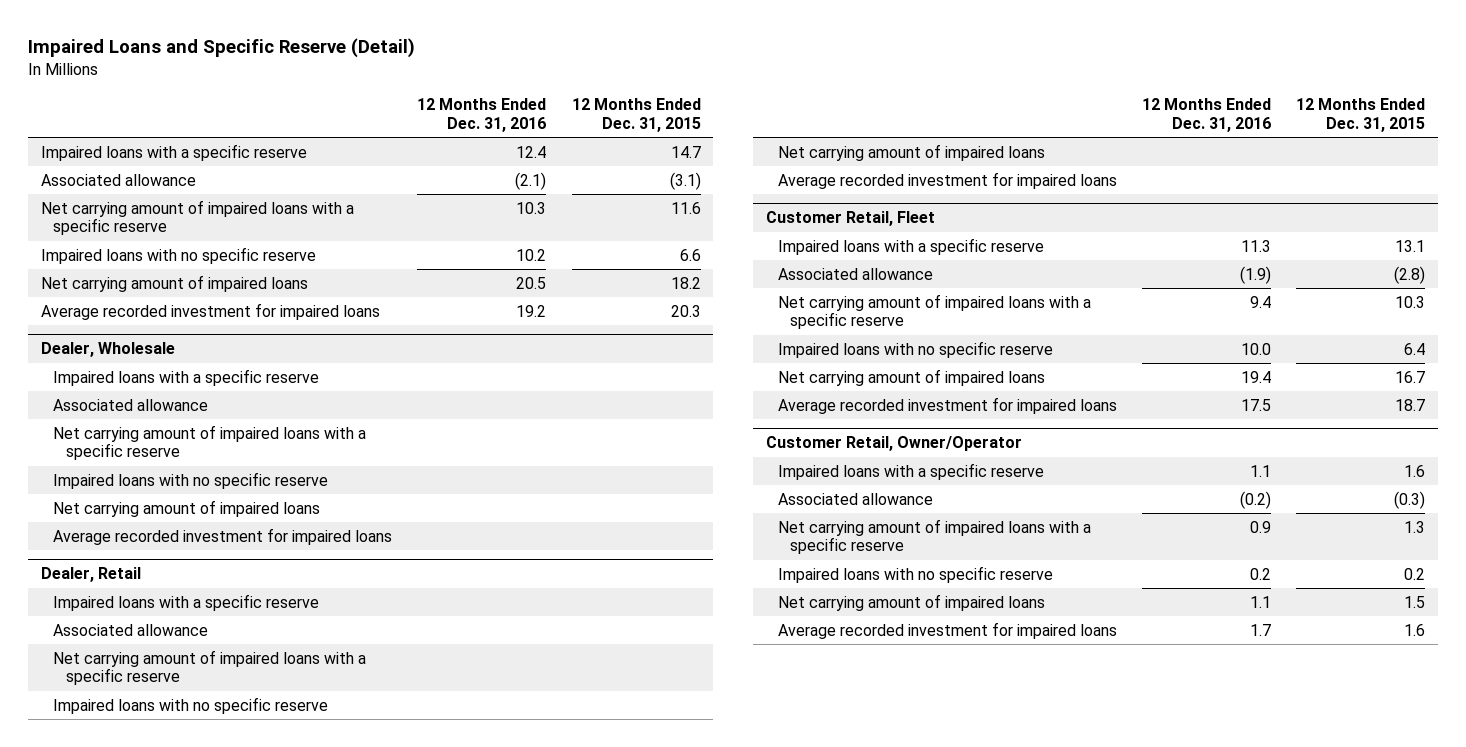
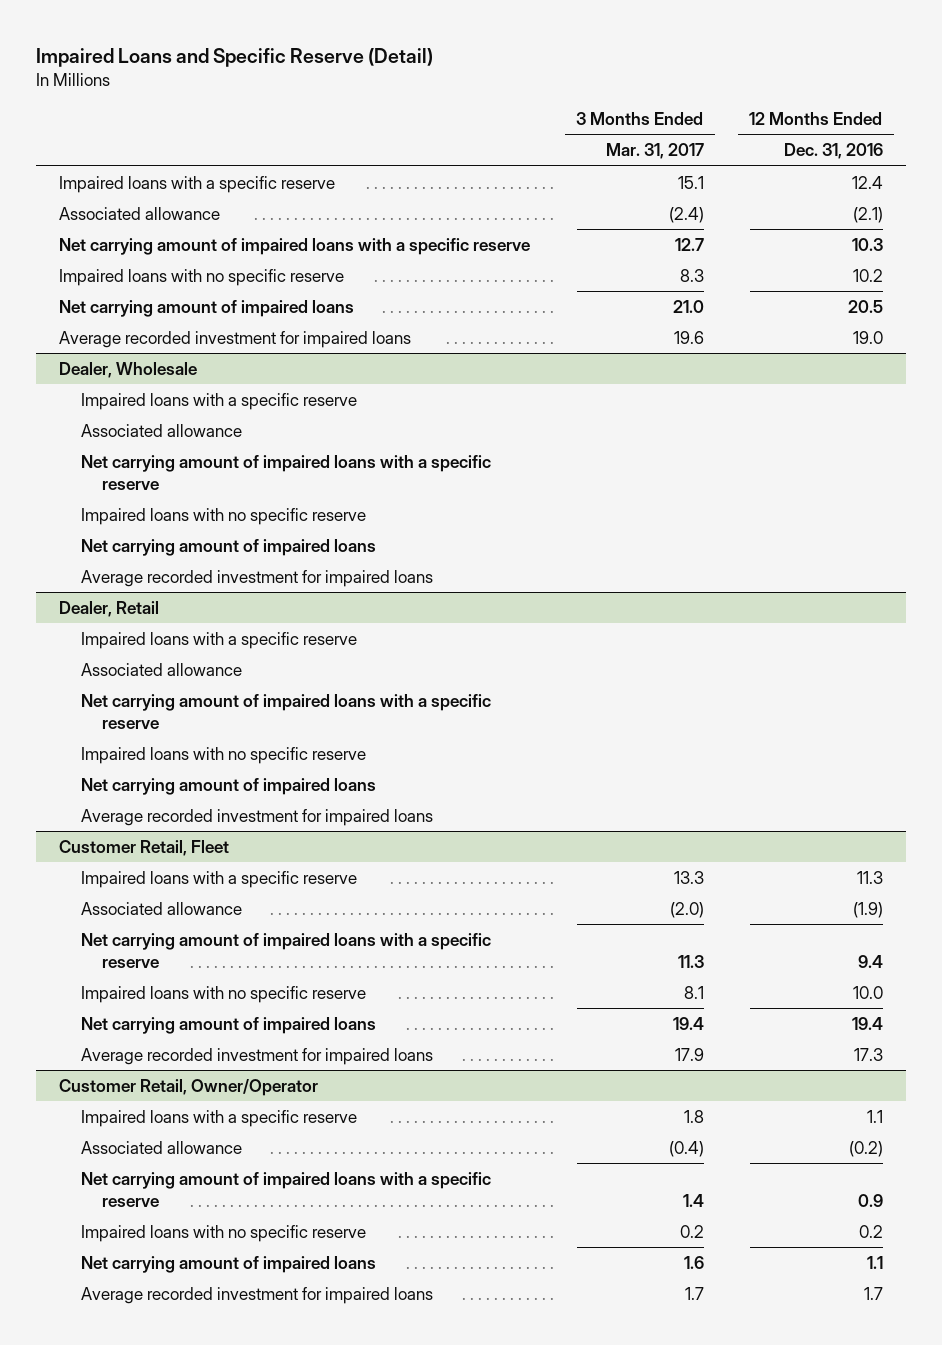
- | 12 Months Ended Dec. 31, 2016 | 12 Months Ended Dec. 31, 2015
+ | 3 Months Ended Mar. 31, 2017 | 12 Months Ended Dec. 31, 2016
- Average recorded investment for impaired loans | 19.2 | 20.3
+ Average recorded investment for impaired loans | 19.6 | 19.0
@ Customer Retail, Fleet
- Average recorded investment for impaired loans | 17.5 | 18.7
+ Average recorded investment for impaired loans | 17.9 | 17.3

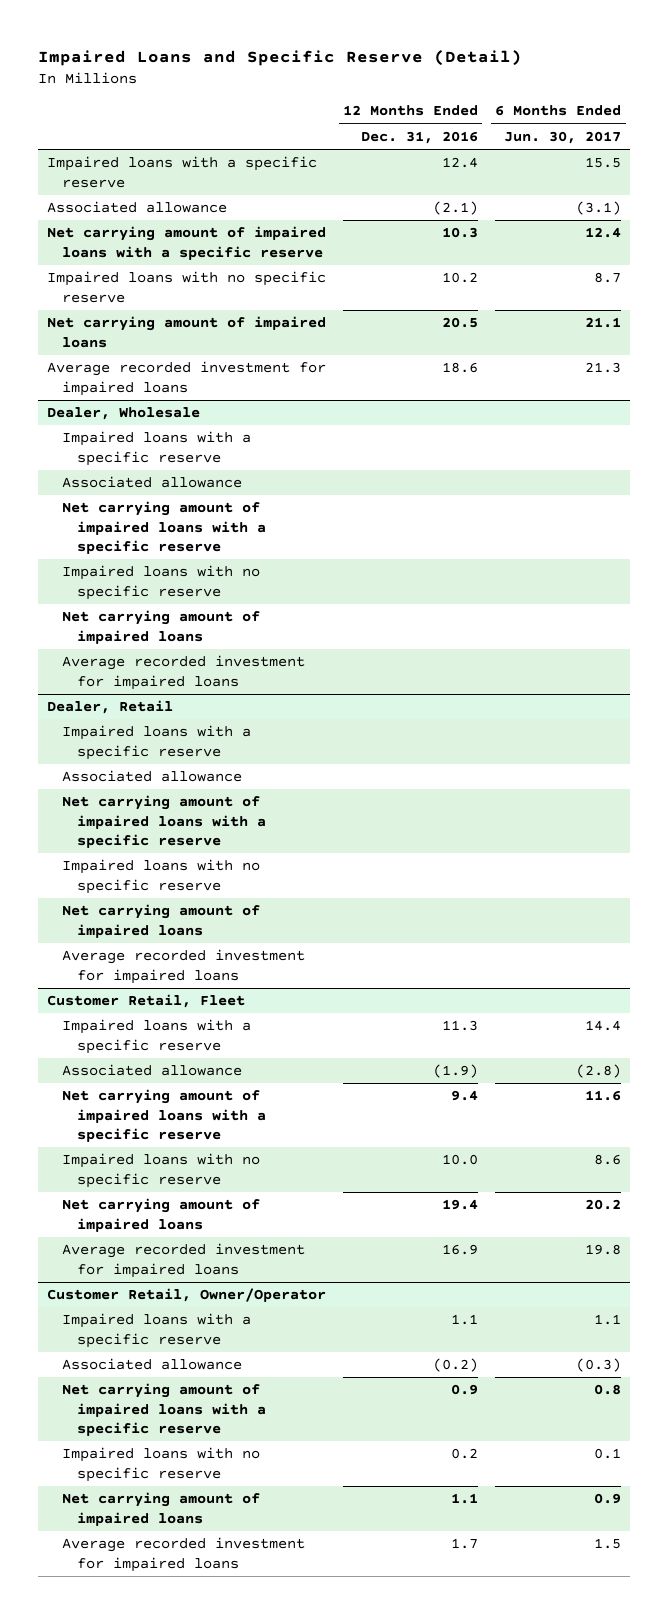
- | 3 Months Ended Mar. 31, 2017 | 12 Months Ended Dec. 31, 2016
+ | 12 Months Ended Dec. 31, 2016 | 6 Months Ended Jun. 30, 2017
- Average recorded investment for impaired loans | 19.6 | 19.0
+ Average recorded investment for impaired loans | 18.6 | 21.3
@ Customer Retail, Fleet
- Average recorded investment for impaired loans | 17.9 | 17.3
+ Average recorded investment for impaired loans | 16.9 | 19.8

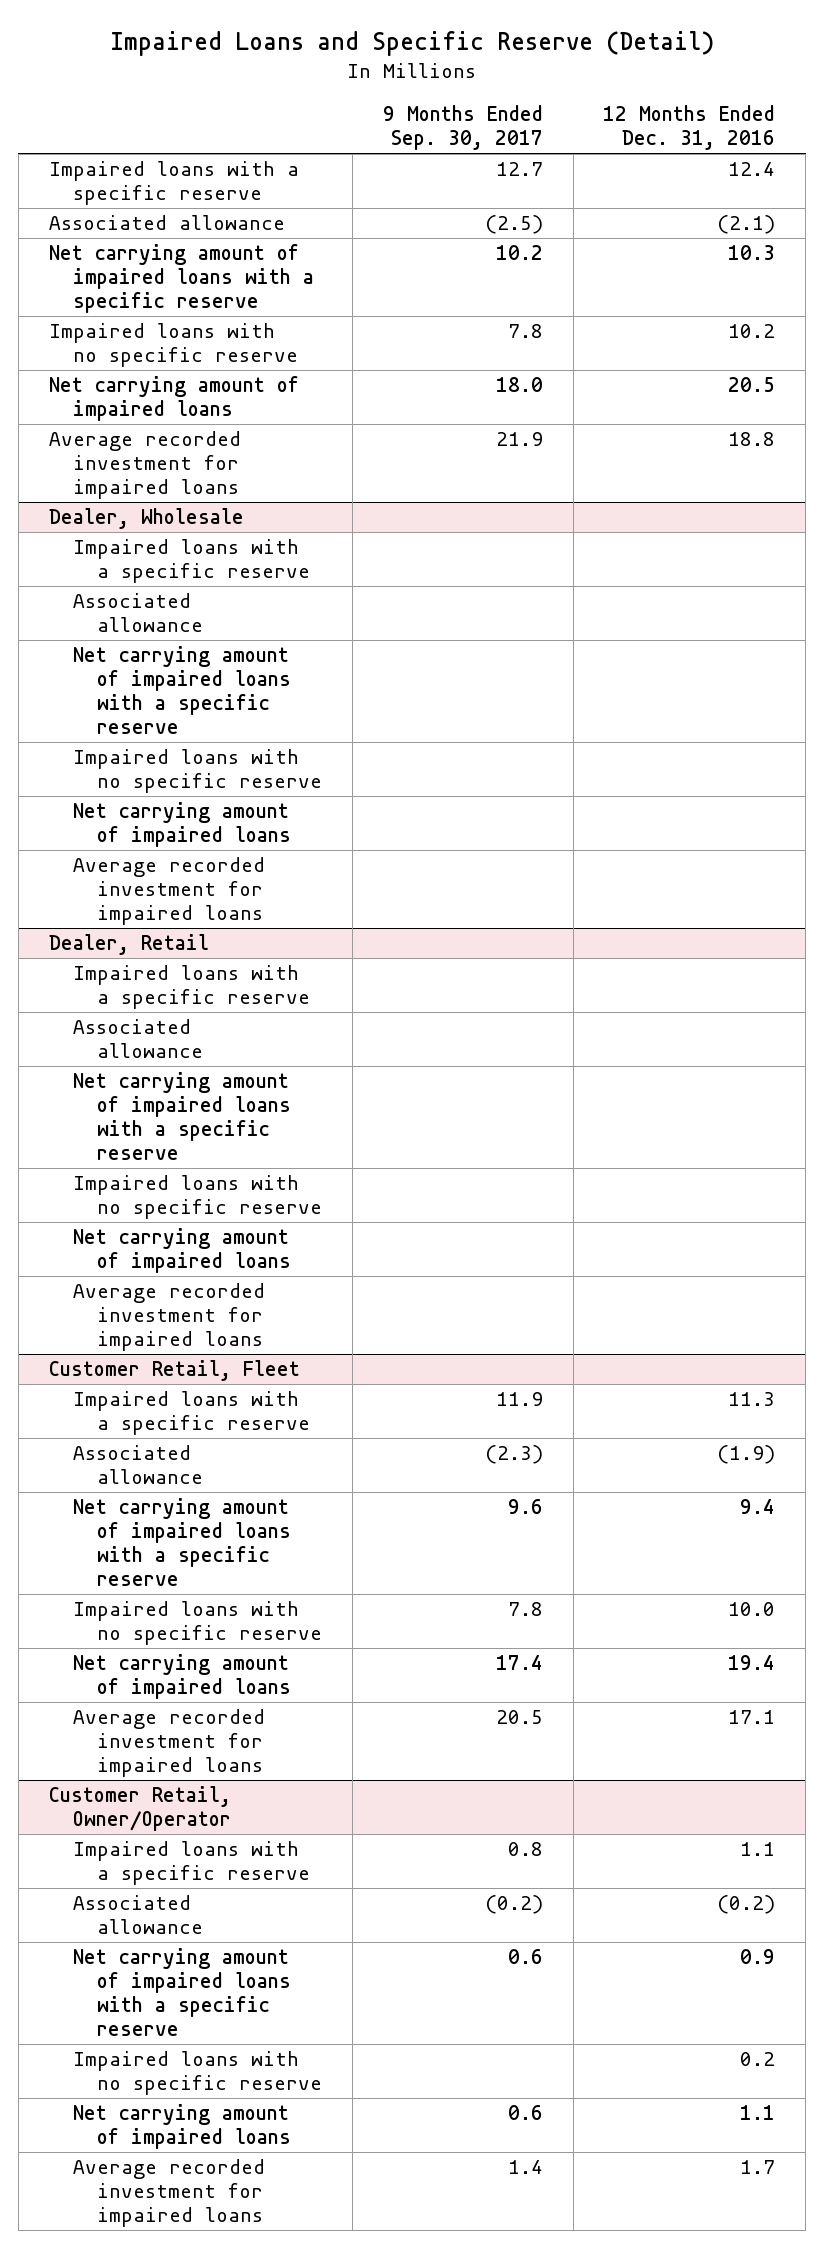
- | 12 Months Ended Dec. 31, 2016 | 6 Months Ended Jun. 30, 2017
+ | 9 Months Ended Sep. 30, 2017 | 12 Months Ended Dec. 31, 2016
- Average recorded investment for impaired loans | 18.6 | 21.3
+ Average recorded investment for impaired loans | 21.9 | 18.8
@ Customer Retail, Fleet
- Average recorded investment for impaired loans | 16.9 | 19.8
+ Average recorded investment for impaired loans | 20.5 | 17.1

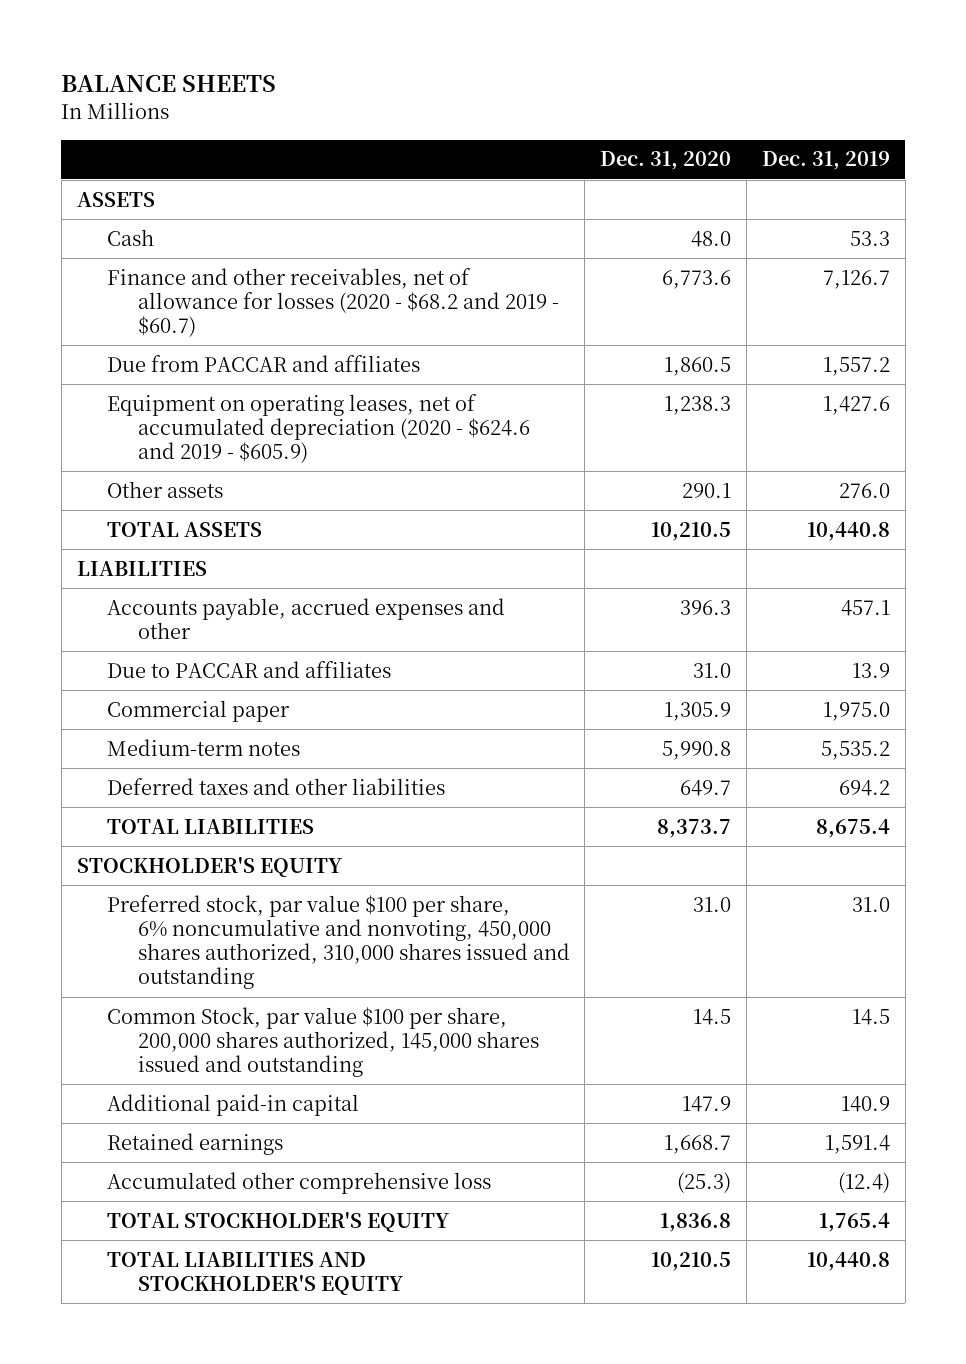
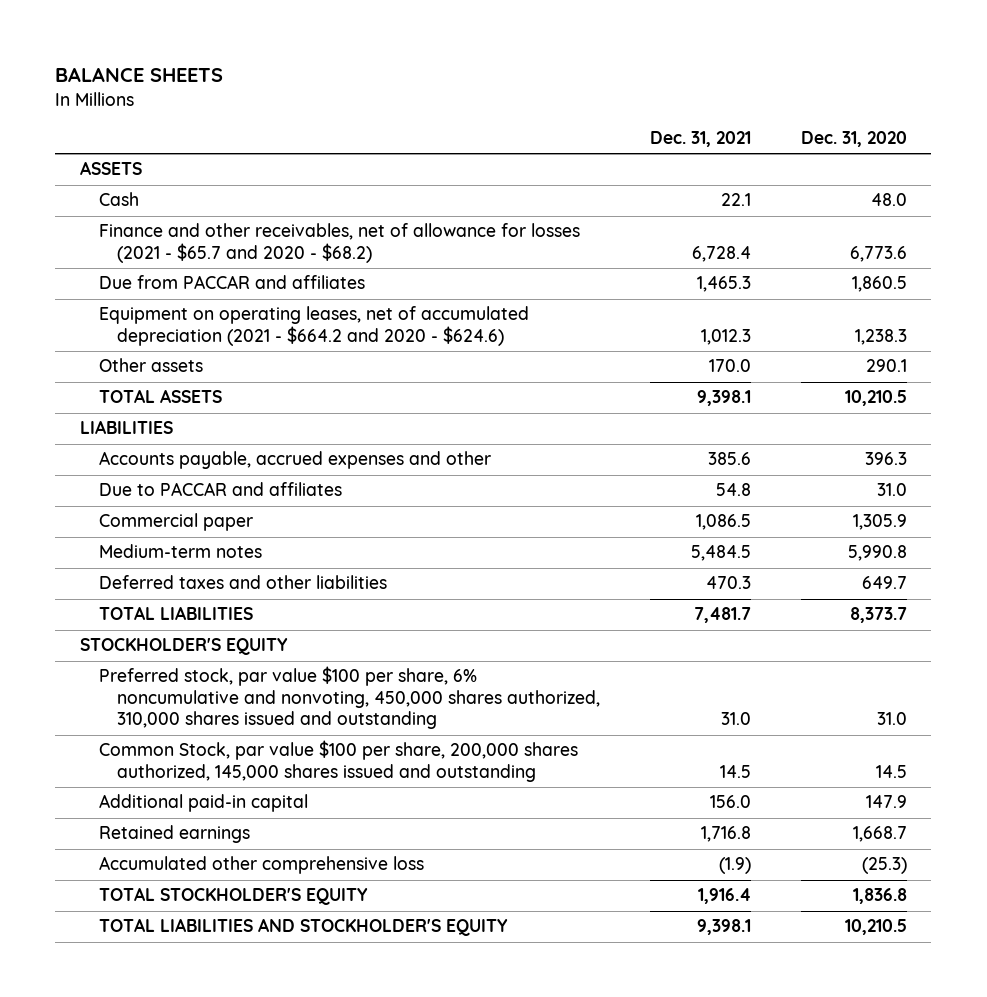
- | Dec. 31, 2020 | Dec. 31, 2019
+ | Dec. 31, 2021 | Dec. 31, 2020
- Finance and other receivables, net of allowance for losses (2020 - $68.2 and 2019 - $60.7) | 6,773.6 | 7,126.7
+ Finance and other receivables, net of allowance for losses (2021 - $65.7 and 2020 - $68.2) | 6,728.4 | 6,773.6
- Equipment on operating leases, net of accumulated depreciation (2020 - $624.6 and 2019 - $605.9) | 1,238.3 | 1,427.6
+ Equipment on operating leases, net of accumulated depreciation (2021 - $664.2 and 2020 - $624.6) | 1,012.3 | 1,238.3

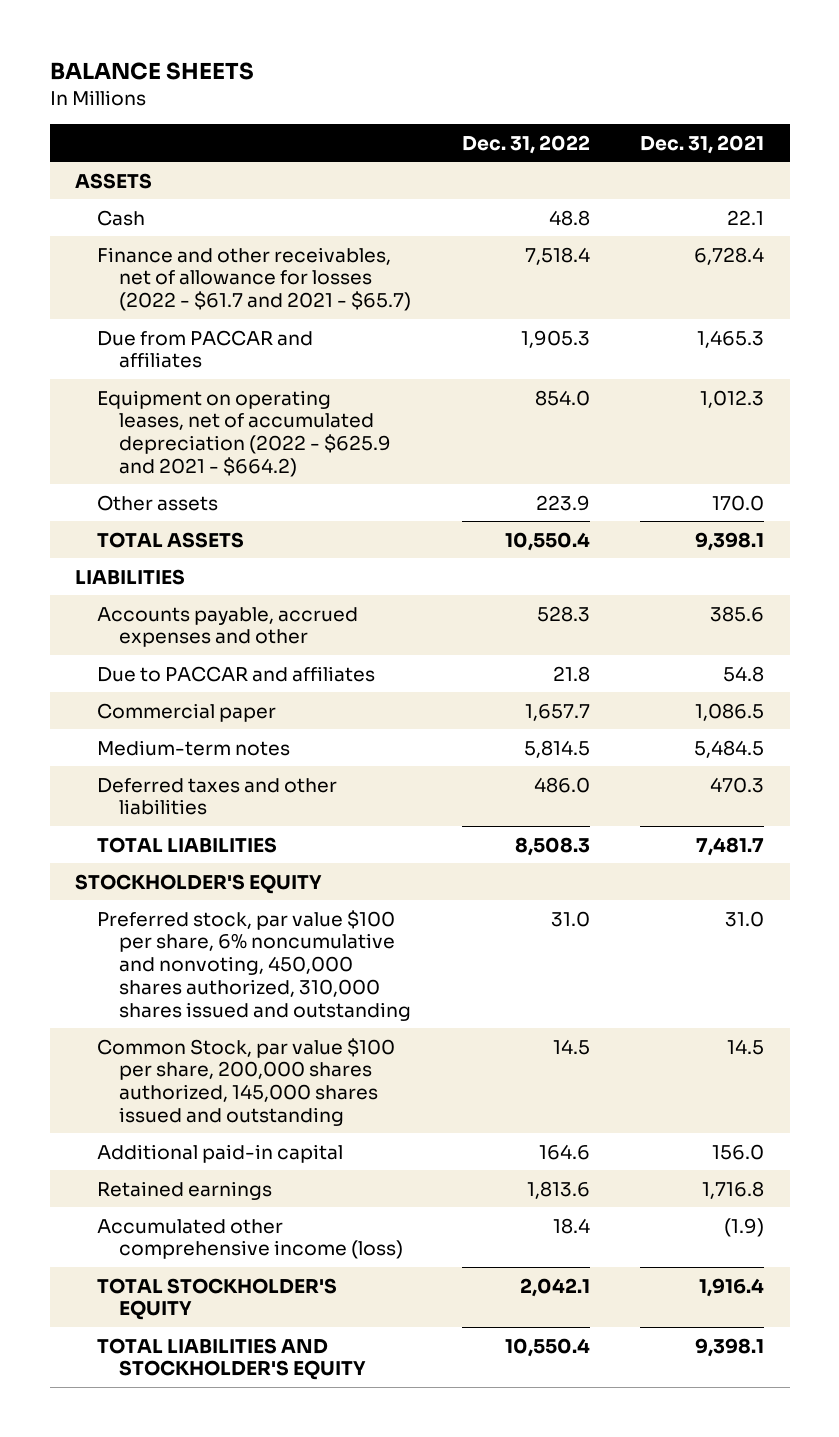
- | Dec. 31, 2021 | Dec. 31, 2020
+ | Dec. 31, 2022 | Dec. 31, 2021
- Finance and other receivables, net of allowance for losses (2021 - $65.7 and 2020 - $68.2) | 6,728.4 | 6,773.6
+ Finance and other receivables, net of allowance for losses (2022 - $61.7 and 2021 - $65.7) | 7,518.4 | 6,728.4
- Equipment on operating leases, net of accumulated depreciation (2021 - $664.2 and 2020 - $624.6) | 1,012.3 | 1,238.3
+ Equipment on operating leases, net of accumulated depreciation (2022 - $625.9 and 2021 - $664.2) | 854.0 | 1,012.3
- Accumulated other comprehensive loss | (1.9) | (25.3)
+ Accumulated other comprehensive income (loss) | 18.4 | (1.9)

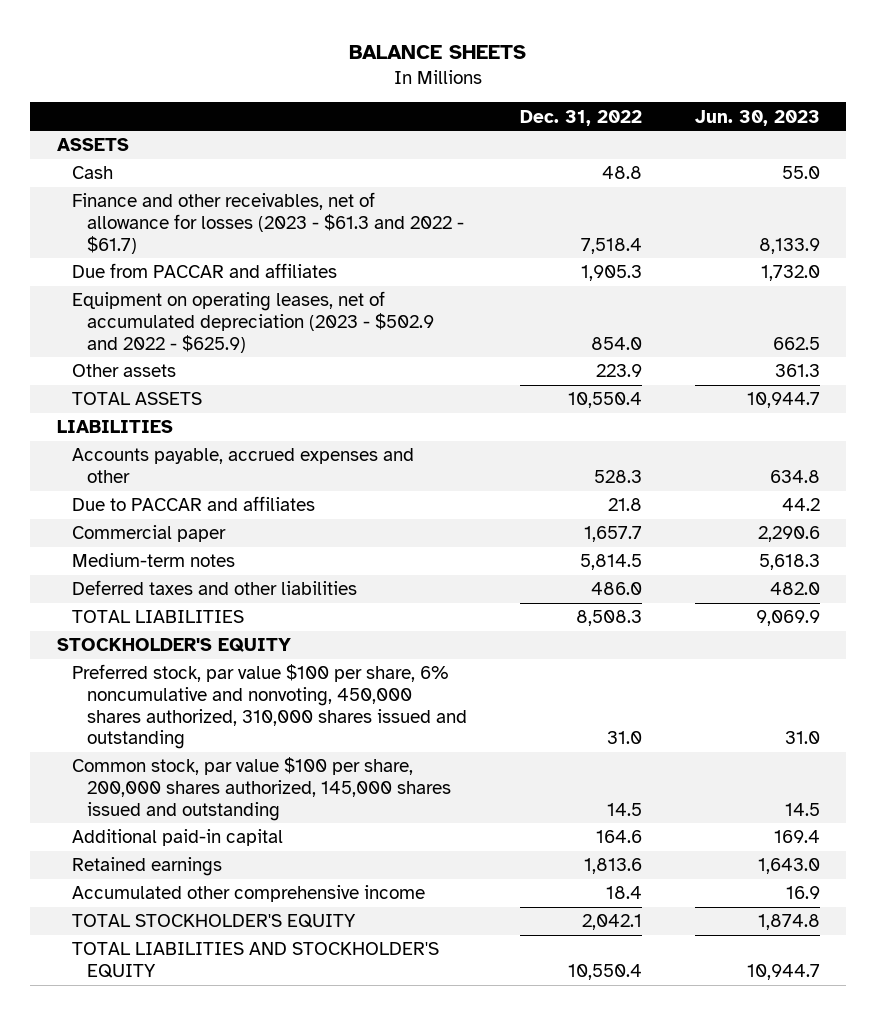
- | Dec. 31, 2022 | Dec. 31, 2021
+ | Dec. 31, 2022 | Jun. 30, 2023
- Finance and other receivables, net of allowance for losses (2022 - $61.7 and 2021 - $65.7) | 7,518.4 | 6,728.4
+ Finance and other receivables, net of allowance for losses (2023 - $61.3 and 2022 - $61.7) | 7,518.4 | 8,133.9
- Equipment on operating leases, net of accumulated depreciation (2022 - $625.9 and 2021 - $664.2) | 854.0 | 1,012.3
+ Equipment on operating leases, net of accumulated depreciation (2023 - $502.9 and 2022 - $625.9) | 854.0 | 662.5
- Common Stock, par value $100 per share, 200,000 shares authorized, 145,000 shares issued and outstanding | 14.5 | 14.5
+ Common stock, par value $100 per share, 200,000 shares authorized, 145,000 shares issued and outstanding | 14.5 | 14.5
- Accumulated other comprehensive income (loss) | 18.4 | (1.9)
+ Accumulated other comprehensive income | 18.4 | 16.9

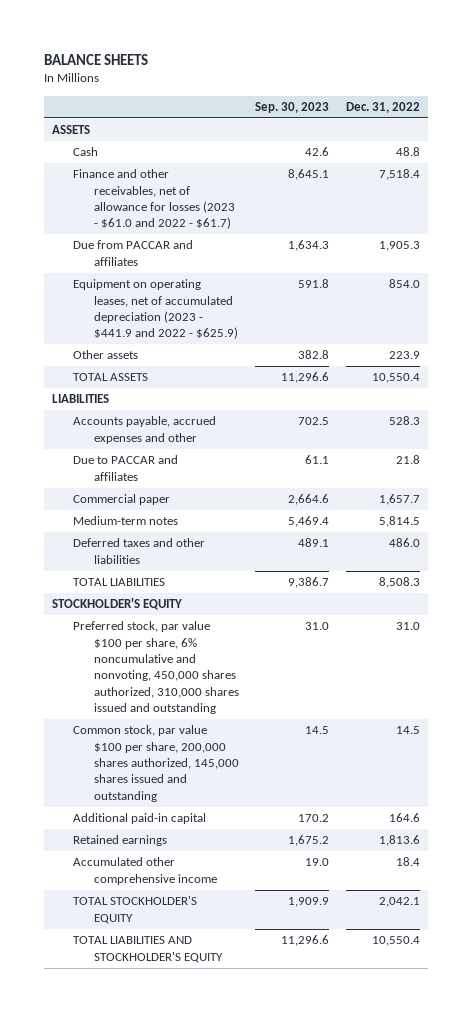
- | Dec. 31, 2022 | Jun. 30, 2023
+ | Sep. 30, 2023 | Dec. 31, 2022
- Finance and other receivables, net of allowance for losses (2023 - $61.3 and 2022 - $61.7) | 7,518.4 | 8,133.9
+ Finance and other receivables, net of allowance for losses (2023 - $61.0 and 2022 - $61.7) | 8,645.1 | 7,518.4
- Equipment on operating leases, net of accumulated depreciation (2023 - $502.9 and 2022 - $625.9) | 854.0 | 662.5
+ Equipment on operating leases, net of accumulated depreciation (2023 - $441.9 and 2022 - $625.9) | 591.8 | 854.0

